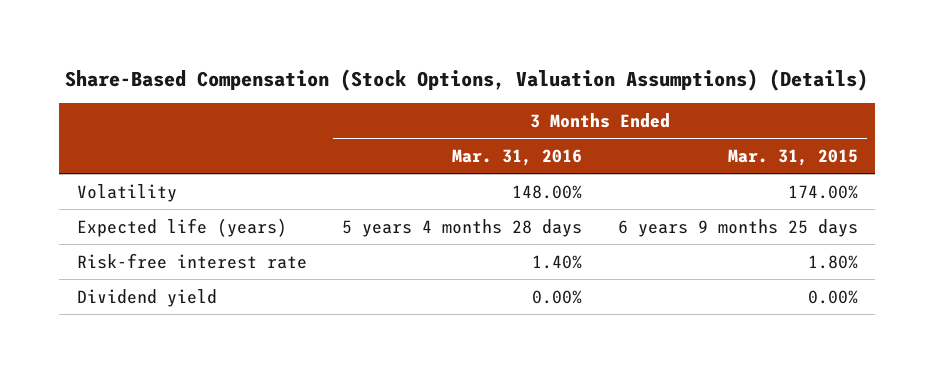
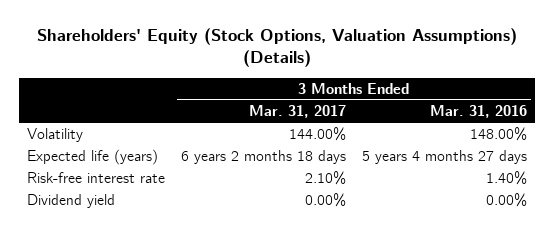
- Share-Based Compensation (Stock Options, Valuation Assumptions) (Details)
+ Shareholders' Equity (Stock Options, Valuation Assumptions) (Details)
- | 3 Months Ended Mar. 31, 2016 | 3 Months Ended Mar. 31, 2015
+ | 3 Months Ended Mar. 31, 2017 | 3 Months Ended Mar. 31, 2016
- Expected life (years) | 5 years 4 months 28 days | 6 years 9 months 25 days
+ Expected life (years) | 6 years 2 months 18 days | 5 years 4 months 27 days

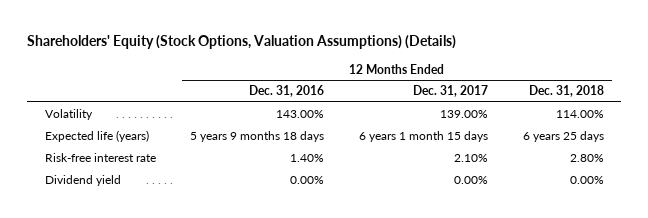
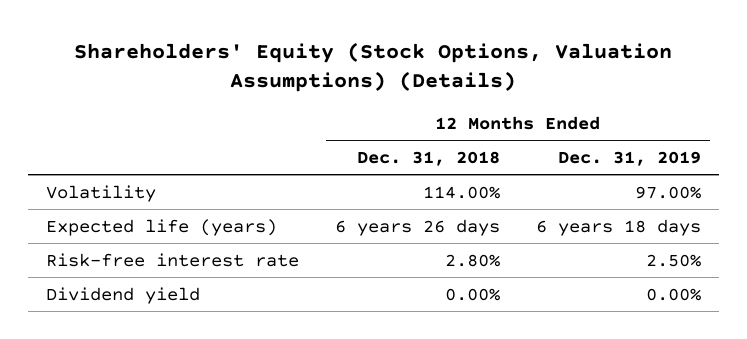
- | 12 Months Ended Dec. 31, 2016 | 12 Months Ended Dec. 31, 2017 | 12 Months Ended Dec. 31, 2018
+ | 12 Months Ended Dec. 31, 2018 | 12 Months Ended Dec. 31, 2019
- Expected life (years) | 5 years 9 months 18 days | 6 years 1 month 15 days | 6 years 25 days
+ Expected life (years) | 6 years 26 days | 6 years 18 days

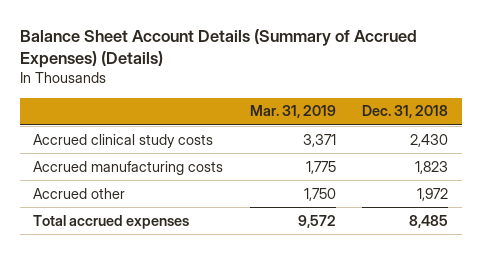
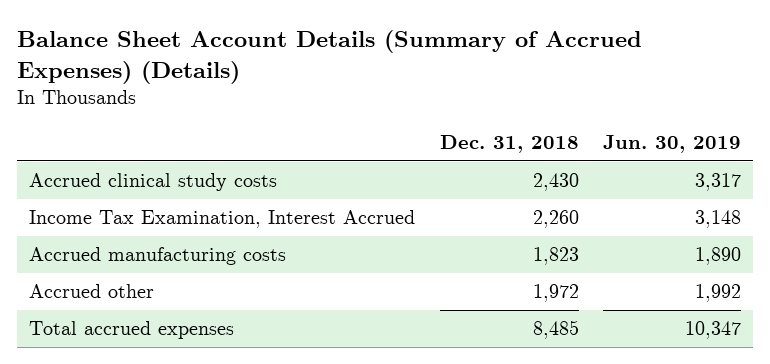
- | Mar. 31, 2019 | Dec. 31, 2018
+ | Dec. 31, 2018 | Jun. 30, 2019
+ Income Tax Examination, Interest Accrued | 2,260 | 3,148

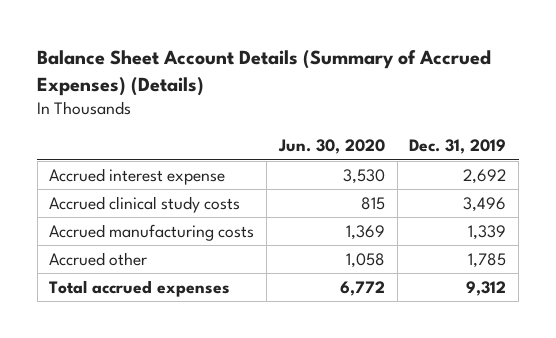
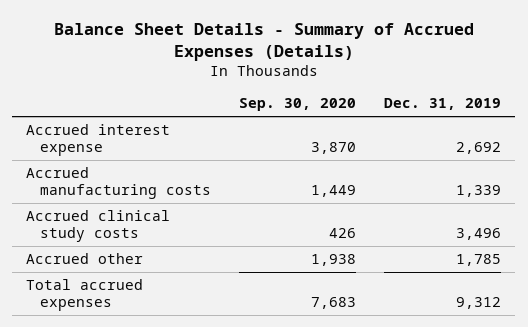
- Balance Sheet Account Details (Summary of Accrued Expenses) (Details)
+ Balance Sheet Details - Summary of Accrued Expenses (Details)
- | Jun. 30, 2020 | Dec. 31, 2019
+ | Sep. 30, 2020 | Dec. 31, 2019
moved down: Accrued clinical study costs | 426 | 3,496

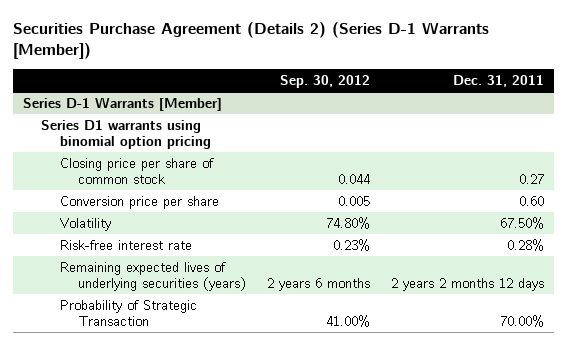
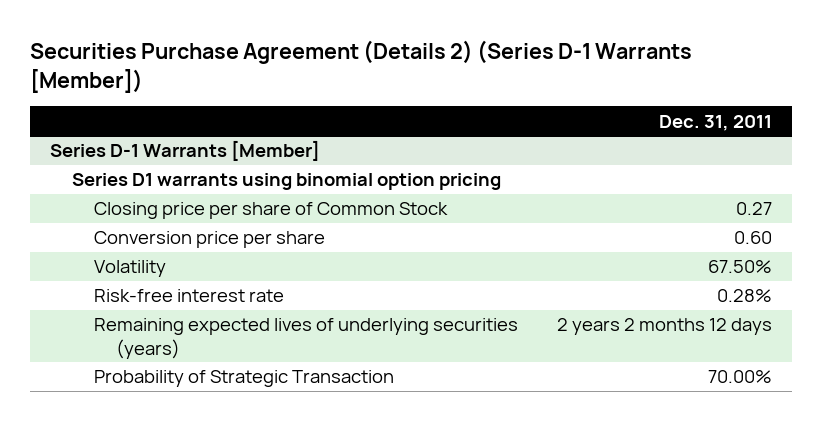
- | Sep. 30, 2012 | Dec. 31, 2011
+ | Dec. 31, 2011
@ Series D-1 Warrants [Member]
- Closing price per share of common stock | 0.044 | 0.27
+ Closing price per share of Common Stock | 0.27

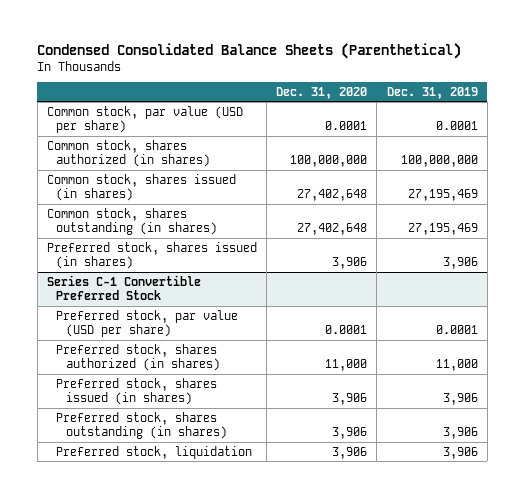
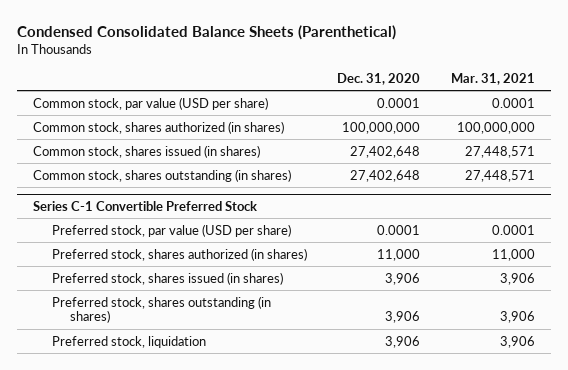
- | Dec. 31, 2020 | Dec. 31, 2019
+ | Dec. 31, 2020 | Mar. 31, 2021
- Preferred stock, shares issued (in shares) | 3,906 | 3,906

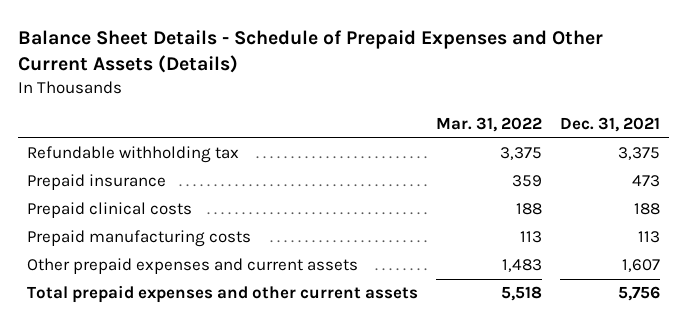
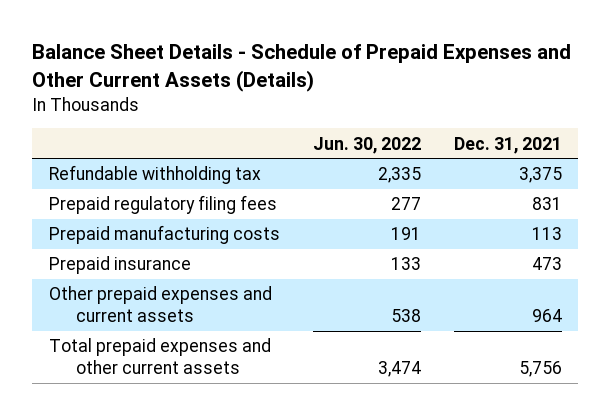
- | Mar. 31, 2022 | Dec. 31, 2021
+ | Jun. 30, 2022 | Dec. 31, 2021
- Prepaid clinical costs | 188 | 188
+ Prepaid regulatory filing fees | 277 | 831
- Other prepaid expenses and current assets | 1,483 | 1,607
moved down: Prepaid insurance | 133 | 473
+ Other prepaid expenses and current assets | 538 | 964

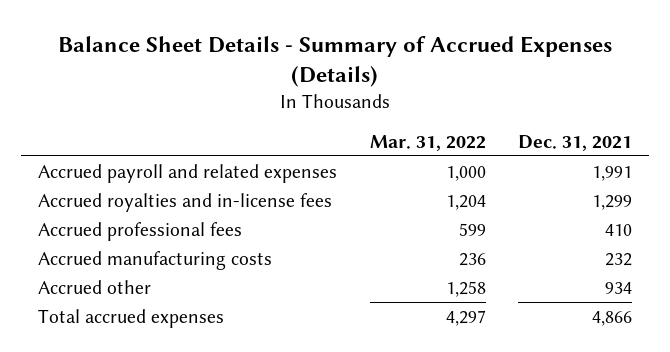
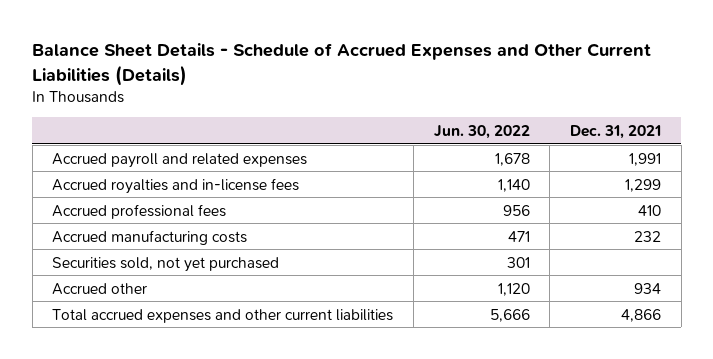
- Balance Sheet Details - Summary of Accrued Expenses (Details)
+ Balance Sheet Details - Schedule of Accrued Expenses and Other Current Liabilities (Details)
- | Mar. 31, 2022 | Dec. 31, 2021
+ | Jun. 30, 2022 | Dec. 31, 2021
+ Securities sold, not yet purchased | 301 |
- Total accrued expenses | 4,297 | 4,866
+ Total accrued expenses and other current liabilities | 5,666 | 4,866

